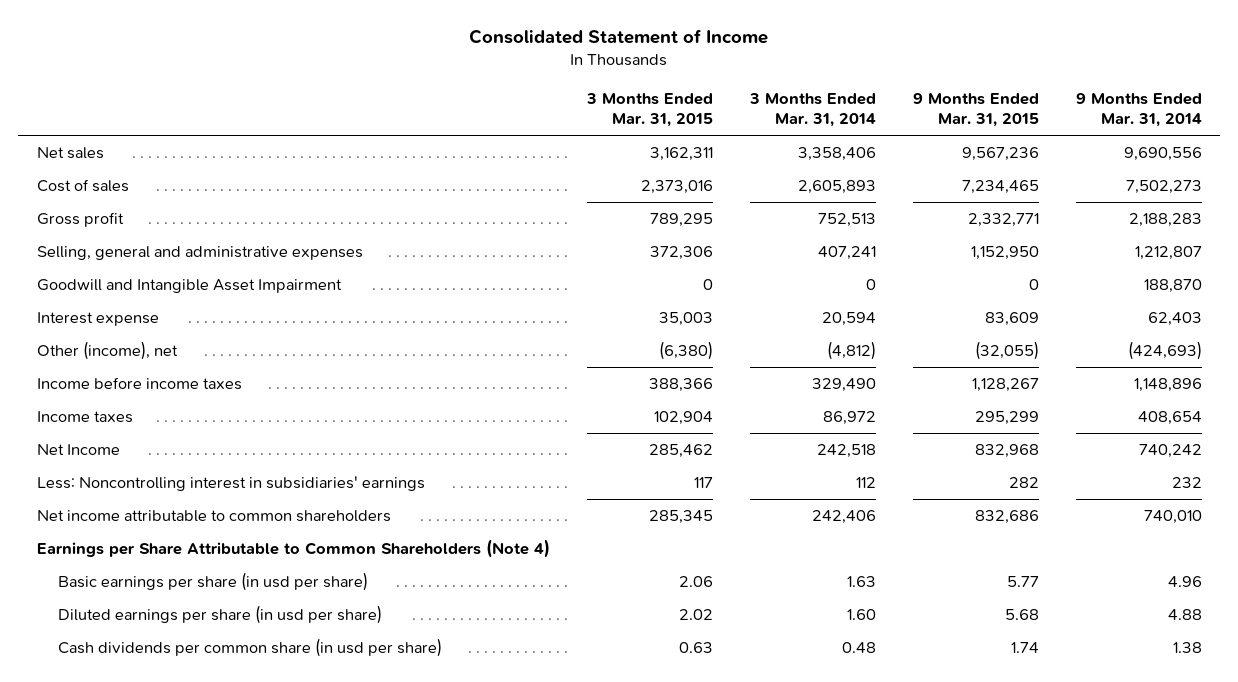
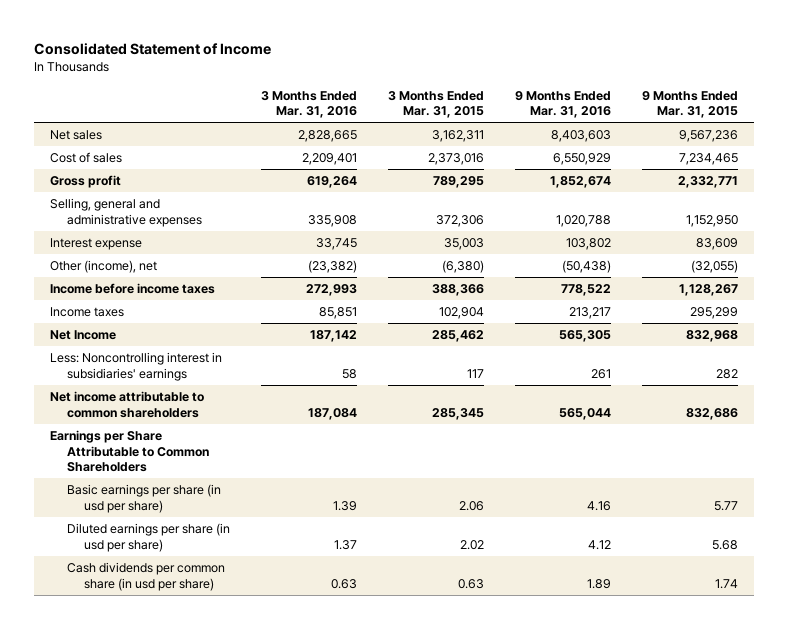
- | 3 Months Ended Mar. 31, 2015 | 3 Months Ended Mar. 31, 2014 | 9 Months Ended Mar. 31, 2015 | 9 Months Ended Mar. 31, 2014
+ | 3 Months Ended Mar. 31, 2016 | 3 Months Ended Mar. 31, 2015 | 9 Months Ended Mar. 31, 2016 | 9 Months Ended Mar. 31, 2015
- Goodwill and Intangible Asset Impairment | 0 | 0 | 0 | 188,870
- Earnings per Share Attributable to Common Shareholders (Note 4)
+ Earnings per Share Attributable to Common Shareholders

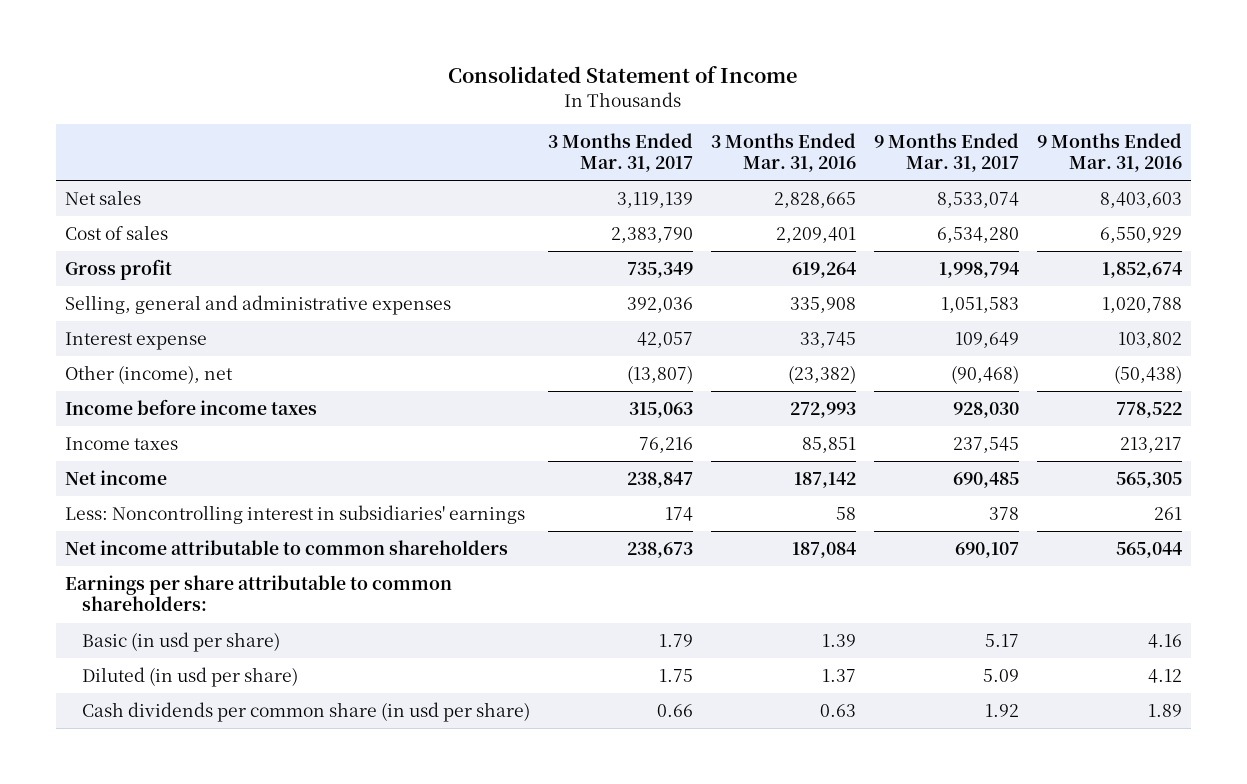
- | 3 Months Ended Mar. 31, 2016 | 3 Months Ended Mar. 31, 2015 | 9 Months Ended Mar. 31, 2016 | 9 Months Ended Mar. 31, 2015
+ | 3 Months Ended Mar. 31, 2017 | 3 Months Ended Mar. 31, 2016 | 9 Months Ended Mar. 31, 2017 | 9 Months Ended Mar. 31, 2016
- Net Income | 187,142 | 285,462 | 565,305 | 832,968
+ Net income | 238,847 | 187,142 | 690,485 | 565,305
- Earnings per Share Attributable to Common Shareholders
- Basic earnings per share (in usd per share) | 1.39 | 2.06 | 4.16 | 5.77
- Diluted earnings per share (in usd per share) | 1.37 | 2.02 | 4.12 | 5.68
+ Earnings per share attributable to common shareholders:
+ Basic (in usd per share) | 1.79 | 1.39 | 5.17 | 4.16
+ Diluted (in usd per share) | 1.75 | 1.37 | 5.09 | 4.12

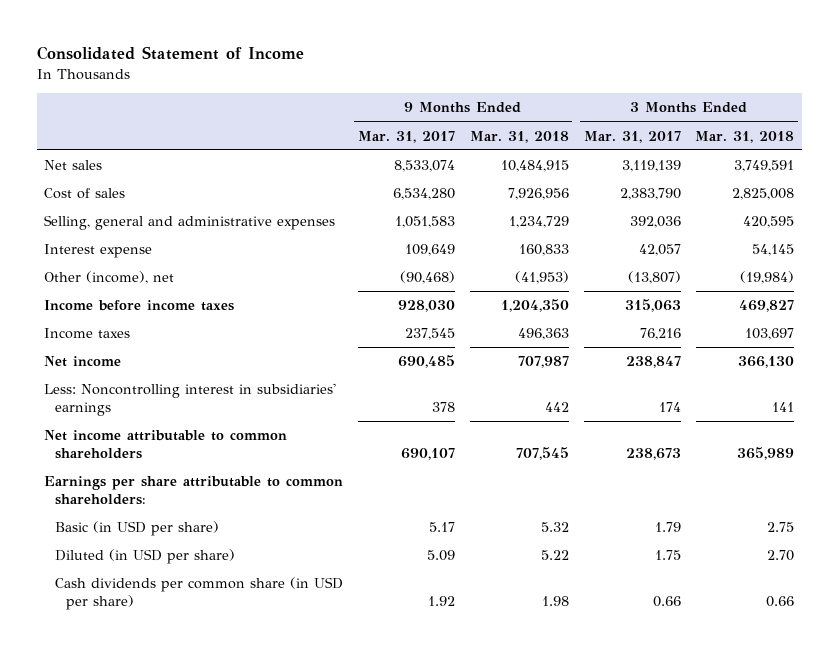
- | 3 Months Ended Mar. 31, 2017 | 3 Months Ended Mar. 31, 2016 | 9 Months Ended Mar. 31, 2017 | 9 Months Ended Mar. 31, 2016
+ | 9 Months Ended Mar. 31, 2017 | 9 Months Ended Mar. 31, 2018 | 3 Months Ended Mar. 31, 2017 | 3 Months Ended Mar. 31, 2018
- Gross profit | 735,349 | 619,264 | 1,998,794 | 1,852,674
- Basic (in usd per share) | 1.79 | 1.39 | 5.17 | 4.16
- Diluted (in usd per share) | 1.75 | 1.37 | 5.09 | 4.12
- Cash dividends per common share (in usd per share) | 0.66 | 0.63 | 1.92 | 1.89
+ Basic (in USD per share) | 5.17 | 5.32 | 1.79 | 2.75
+ Diluted (in USD per share) | 5.09 | 5.22 | 1.75 | 2.70
+ Cash dividends per common share (in USD per share) | 1.92 | 1.98 | 0.66 | 0.66

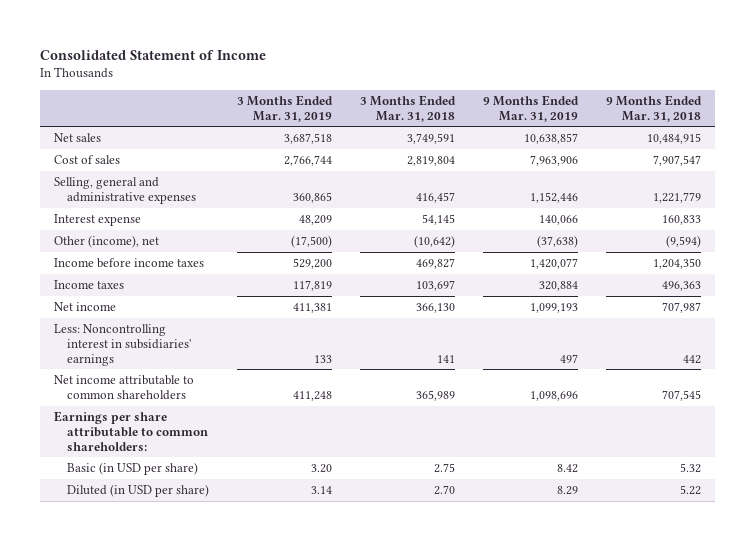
- | 9 Months Ended Mar. 31, 2017 | 9 Months Ended Mar. 31, 2018 | 3 Months Ended Mar. 31, 2017 | 3 Months Ended Mar. 31, 2018
+ | 3 Months Ended Mar. 31, 2019 | 3 Months Ended Mar. 31, 2018 | 9 Months Ended Mar. 31, 2019 | 9 Months Ended Mar. 31, 2018
- Cost of sales | 6,534,280 | 7,926,956 | 2,383,790 | 2,825,008
- Selling, general and administrative expenses | 1,051,583 | 1,234,729 | 392,036 | 420,595
+ Cost of sales | 2,766,744 | 2,819,804 | 7,963,906 | 7,907,547
+ Selling, general and administrative expenses | 360,865 | 416,457 | 1,152,446 | 1,221,779
- Other (income), net | (90,468) | (41,953) | (13,807) | (19,984)
+ Other (income), net | (17,500) | (10,642) | (37,638) | (9,594)
- Cash dividends per common share (in USD per share) | 1.92 | 1.98 | 0.66 | 0.66

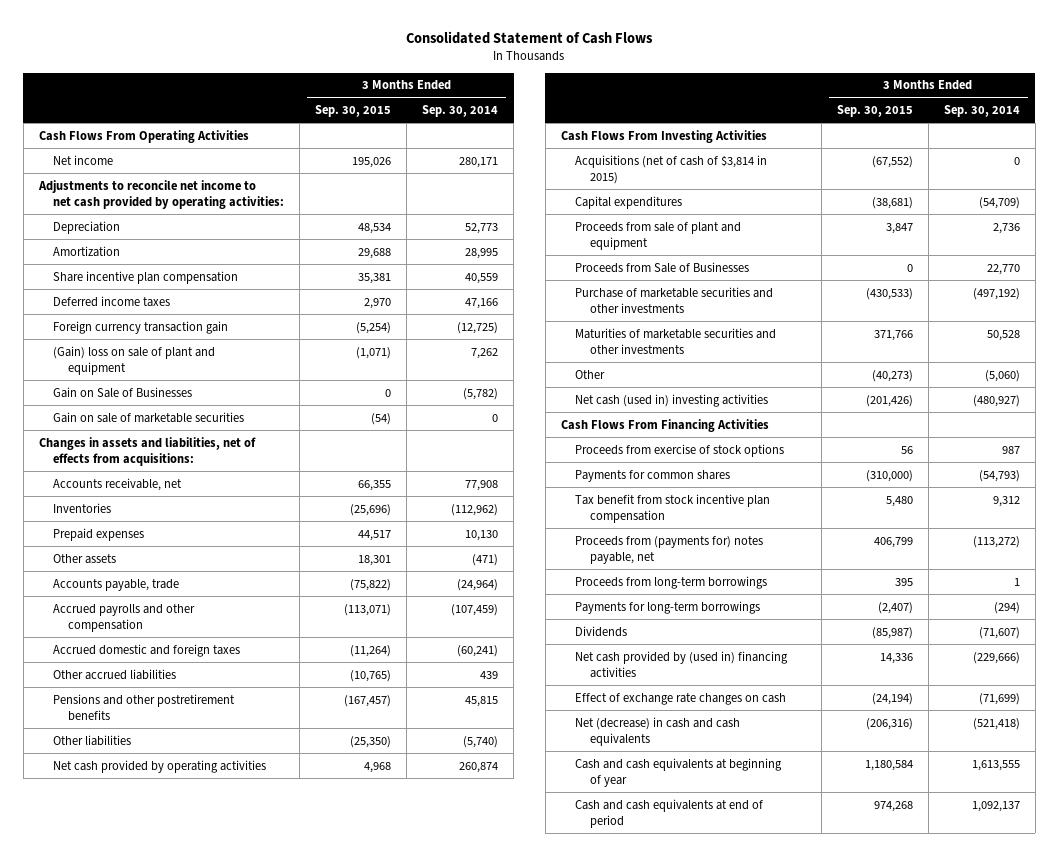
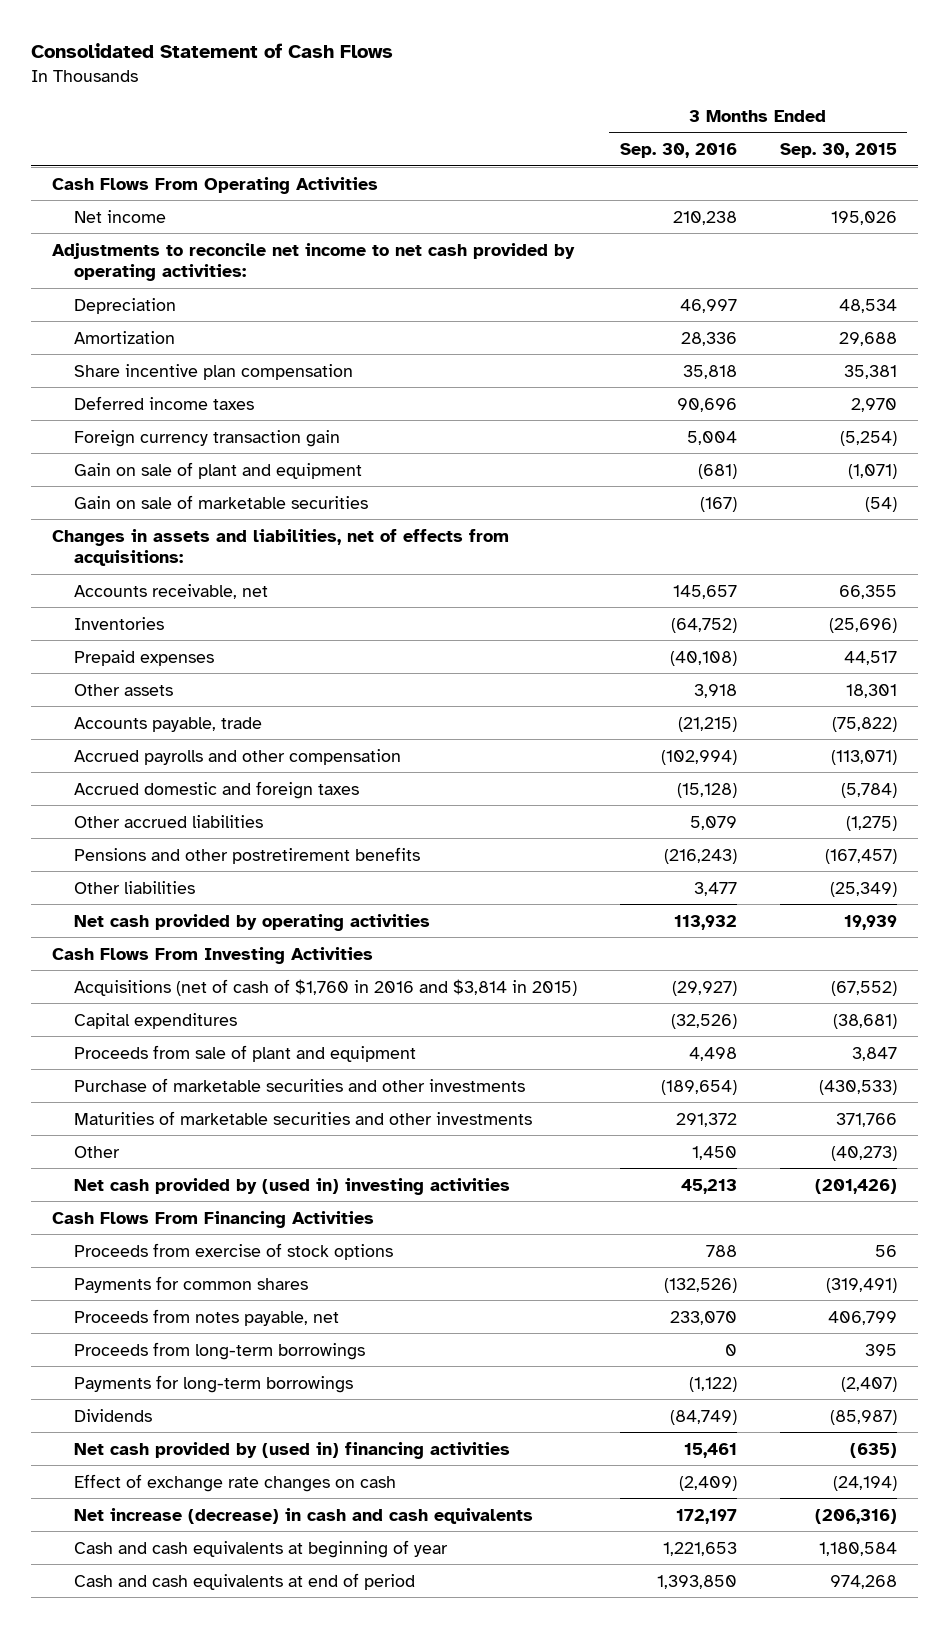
- | 3 Months Ended Sep. 30, 2015 | 3 Months Ended Sep. 30, 2014
+ | 3 Months Ended Sep. 30, 2016 | 3 Months Ended Sep. 30, 2015
- (Gain) loss on sale of plant and equipment | (1,071) | 7,262
- Gain on Sale of Businesses | 0 | (5,782)
+ Gain on sale of plant and equipment | (681) | (1,071)
- Accrued domestic and foreign taxes | (11,264) | (60,241)
- Other accrued liabilities | (10,765) | 439
+ Accrued domestic and foreign taxes | (15,128) | (5,784)
+ Other accrued liabilities | 5,079 | (1,275)
- Other liabilities | (25,350) | (5,740)
- Net cash provided by operating activities | 4,968 | 260,874
+ Other liabilities | 3,477 | (25,349)
+ Net cash provided by operating activities | 113,932 | 19,939
- Acquisitions (net of cash of $3,814 in 2015) | (67,552) | 0
+ Acquisitions (net of cash of $1,760 in 2016 and $3,814 in 2015) | (29,927) | (67,552)
- Proceeds from Sale of Businesses | 0 | 22,770
- Net cash (used in) investing activities | (201,426) | (480,927)
+ Net cash provided by (used in) investing activities | 45,213 | (201,426)
- Payments for common shares | (310,000) | (54,793)
- Tax benefit from stock incentive plan compensation | 5,480 | 9,312
- Proceeds from (payments for) notes payable, net | 406,799 | (113,272)
+ Payments for common shares | (132,526) | (319,491)
+ Proceeds from notes payable, net | 233,070 | 406,799
- Net cash provided by (used in) financing activities | 14,336 | (229,666)
+ Net cash provided by (used in) financing activities | 15,461 | (635)
- Net (decrease) in cash and cash equivalents | (206,316) | (521,418)
+ Net increase (decrease) in cash and cash equivalents | 172,197 | (206,316)

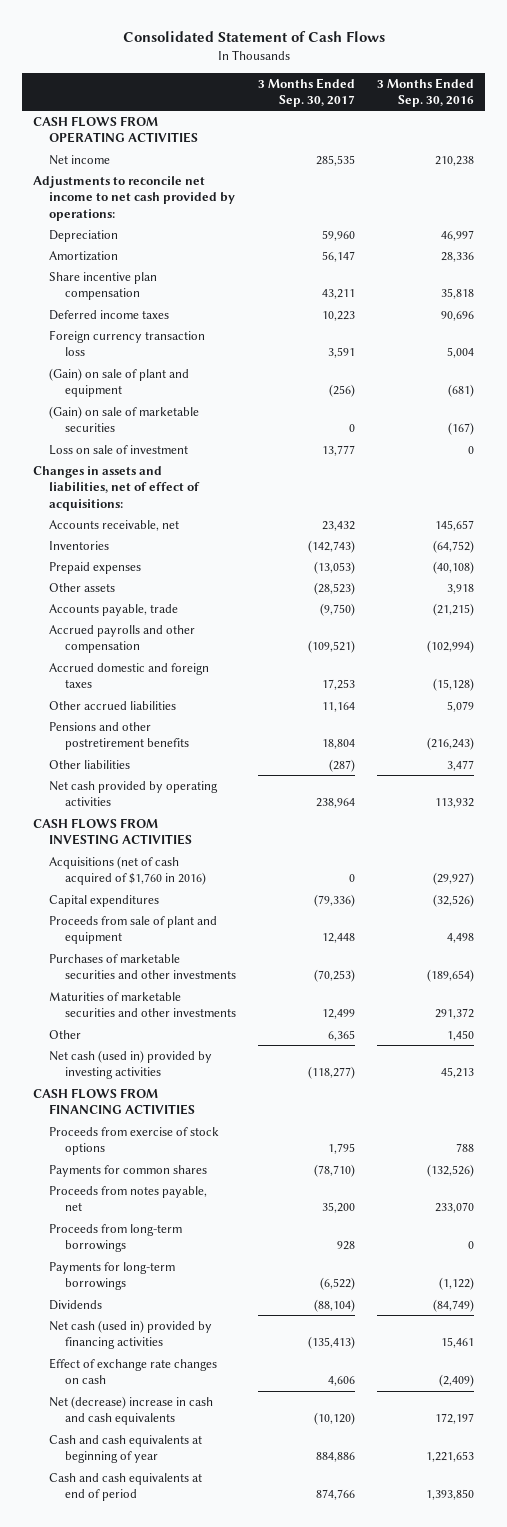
- | 3 Months Ended Sep. 30, 2016 | 3 Months Ended Sep. 30, 2015
+ | 3 Months Ended Sep. 30, 2017 | 3 Months Ended Sep. 30, 2016
- Cash Flows From Operating Activities
+ CASH FLOWS FROM OPERATING ACTIVITIES
- Adjustments to reconcile net income to net cash provided by operating activities:
+ Adjustments to reconcile net income to net cash provided by operations:
- Foreign currency transaction gain | 5,004 | (5,254)
- Gain on sale of plant and equipment | (681) | (1,071)
- Gain on sale of marketable securities | (167) | (54)
- Changes in assets and liabilities, net of effects from acquisitions:
+ Foreign currency transaction loss | 3,591 | 5,004
+ (Gain) on sale of plant and equipment | (256) | (681)
+ (Gain) on sale of marketable securities | 0 | (167)
+ Loss on sale of investment | 13,777 | 0
+ Changes in assets and liabilities, net of effect of acquisitions:
- Cash Flows From Investing Activities
- Acquisitions (net of cash of $1,760 in 2016 and $3,814 in 2015) | (29,927) | (67,552)
+ CASH FLOWS FROM INVESTING ACTIVITIES
+ Acquisitions (net of cash acquired of $1,760 in 2016) | 0 | (29,927)
- Purchase of marketable securities and other investments | (189,654) | (430,533)
+ Purchases of marketable securities and other investments | (70,253) | (189,654)
- Net cash provided by (used in) investing activities | 45,213 | (201,426)
- Cash Flows From Financing Activities
+ Net cash (used in) provided by investing activities | (118,277) | 45,213
+ CASH FLOWS FROM FINANCING ACTIVITIES
- Net cash provided by (used in) financing activities | 15,461 | (635)
+ Net cash (used in) provided by financing activities | (135,413) | 15,461
- Net increase (decrease) in cash and cash equivalents | 172,197 | (206,316)
+ Net (decrease) increase in cash and cash equivalents | (10,120) | 172,197

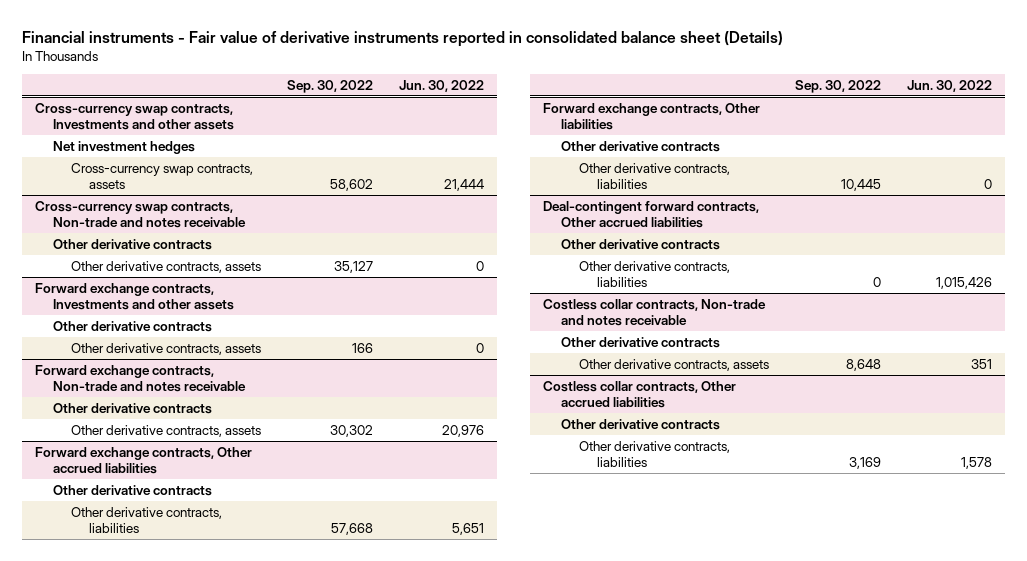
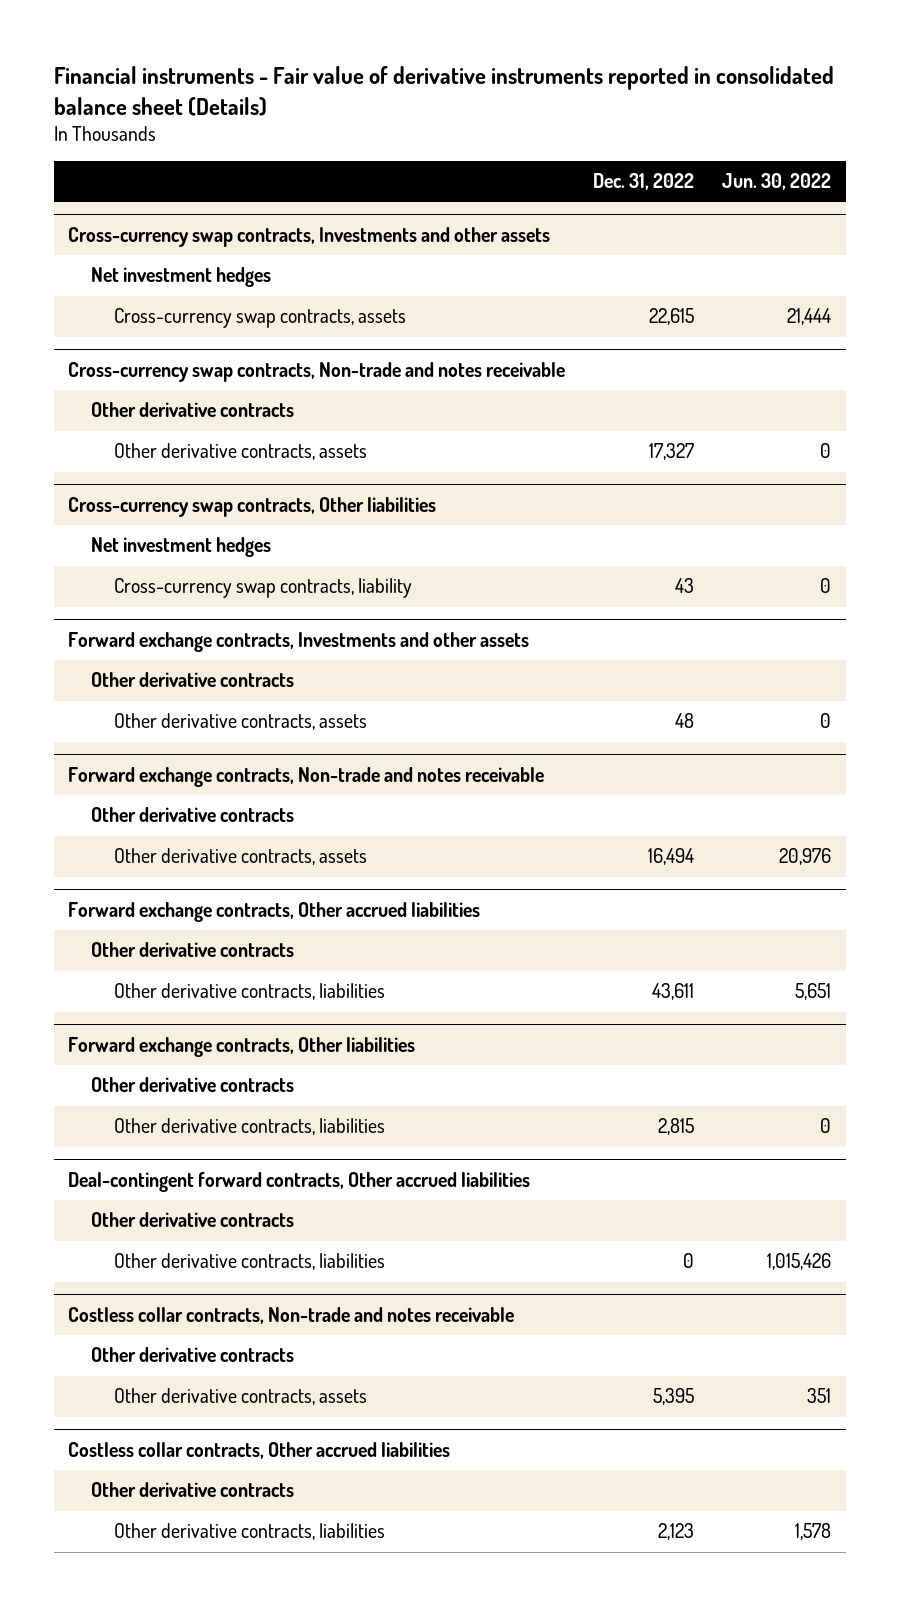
- | Sep. 30, 2022 | Jun. 30, 2022
+ | Dec. 31, 2022 | Jun. 30, 2022
+ Cross-currency swap contracts, Other liabilities
+ Net investment hedges
+ Cross-currency swap contracts, liability | 43 | 0

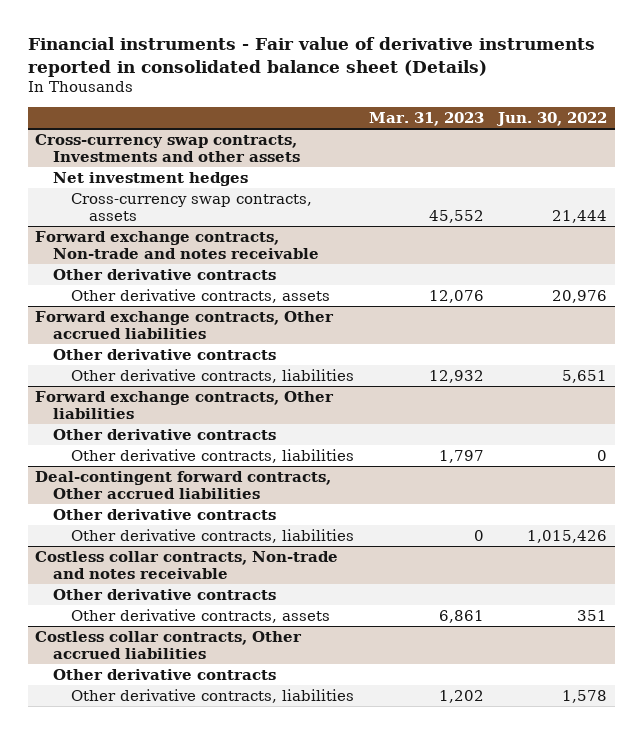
- | Dec. 31, 2022 | Jun. 30, 2022
+ | Mar. 31, 2023 | Jun. 30, 2022
- Cross-currency swap contracts, Non-trade and notes receivable
- Other derivative contracts
- Other derivative contracts, assets | 17,327 | 0
- Cross-currency swap contracts, Other liabilities
- Net investment hedges
- Cross-currency swap contracts, liability | 43 | 0
- Forward exchange contracts, Investments and other assets
- Other derivative contracts
- Other derivative contracts, assets | 48 | 0

